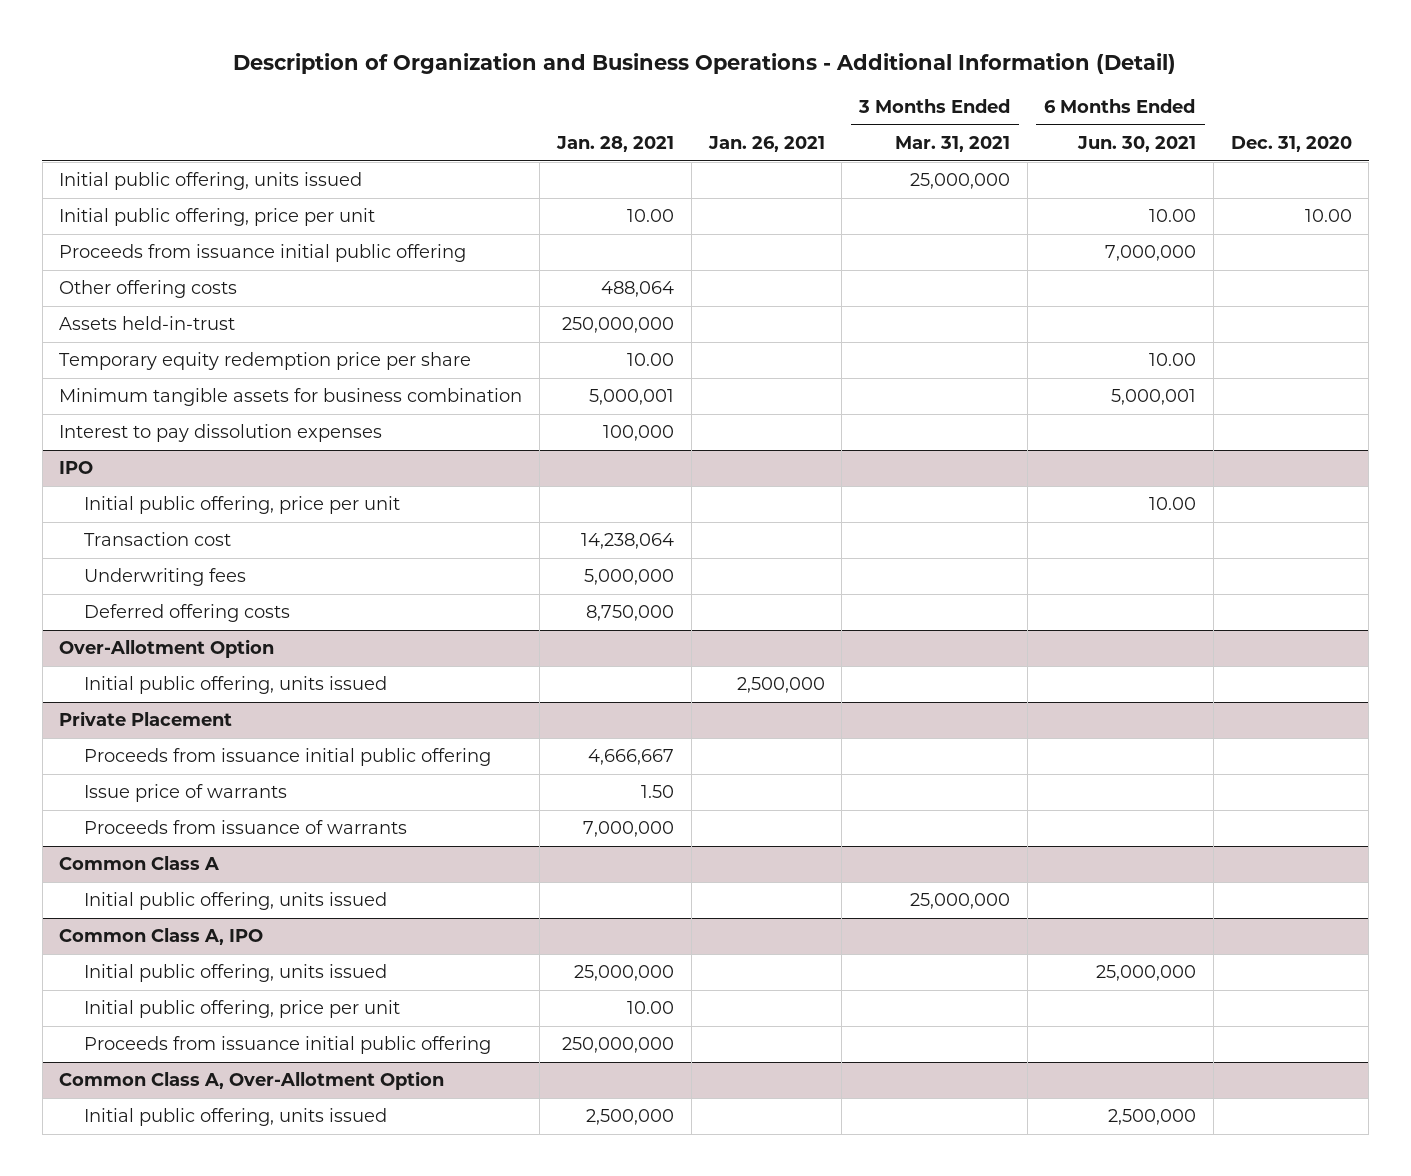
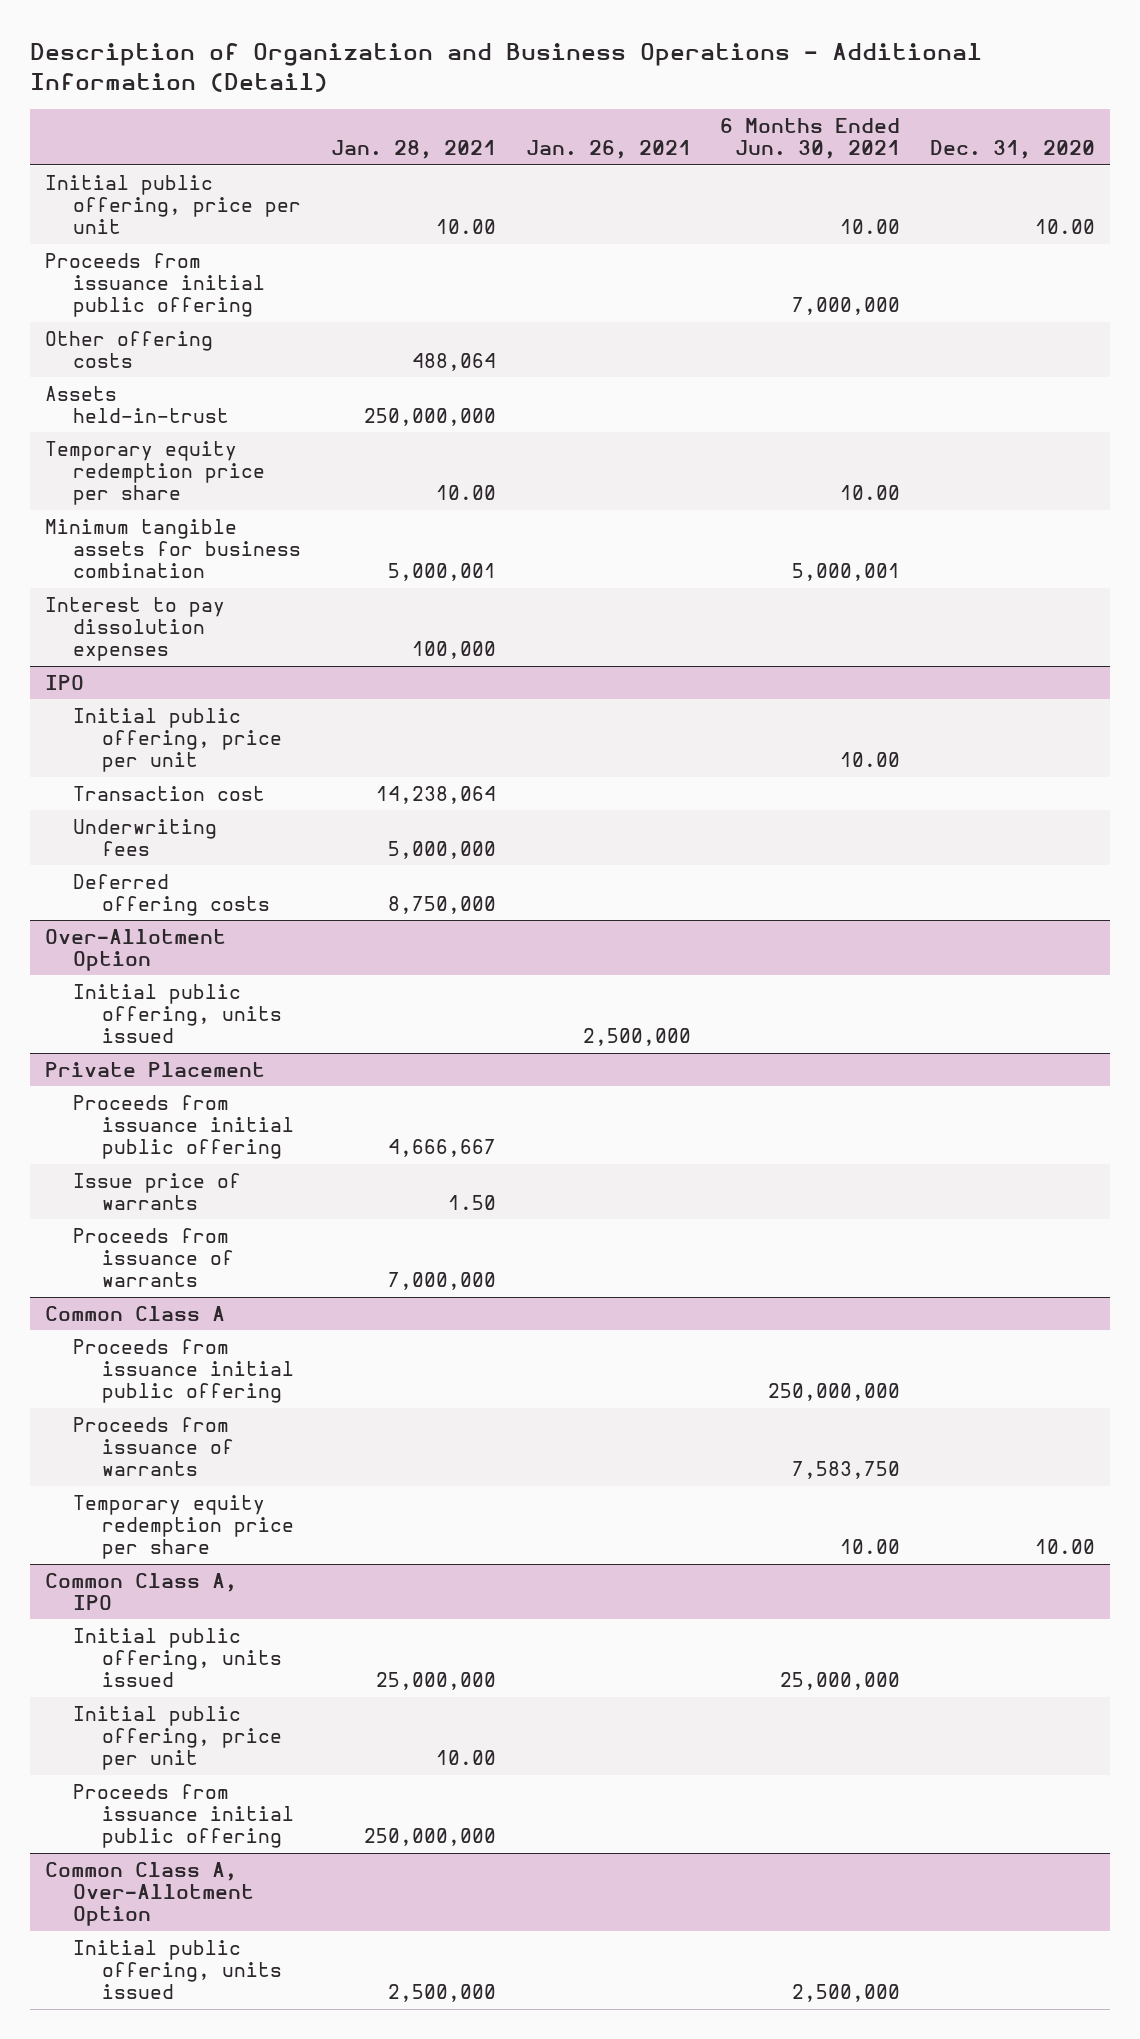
- | Jan. 28, 2021 | Jan. 26, 2021 | 3 Months Ended Mar. 31, 2021 | 6 Months Ended Jun. 30, 2021 | Dec. 31, 2020
+ | Jan. 28, 2021 | Jan. 26, 2021 | 6 Months Ended Jun. 30, 2021 | Dec. 31, 2020
- Initial public offering, units issued | | | 25,000,000 | |
@ Common Class A
- Initial public offering, units issued | | | 25,000,000 | |
+ Proceeds from issuance initial public offering | | | 250,000,000 |
+ Proceeds from issuance of warrants | | | 7,583,750 |
+ Temporary equity redemption price per share | | | 10.00 | 10.00

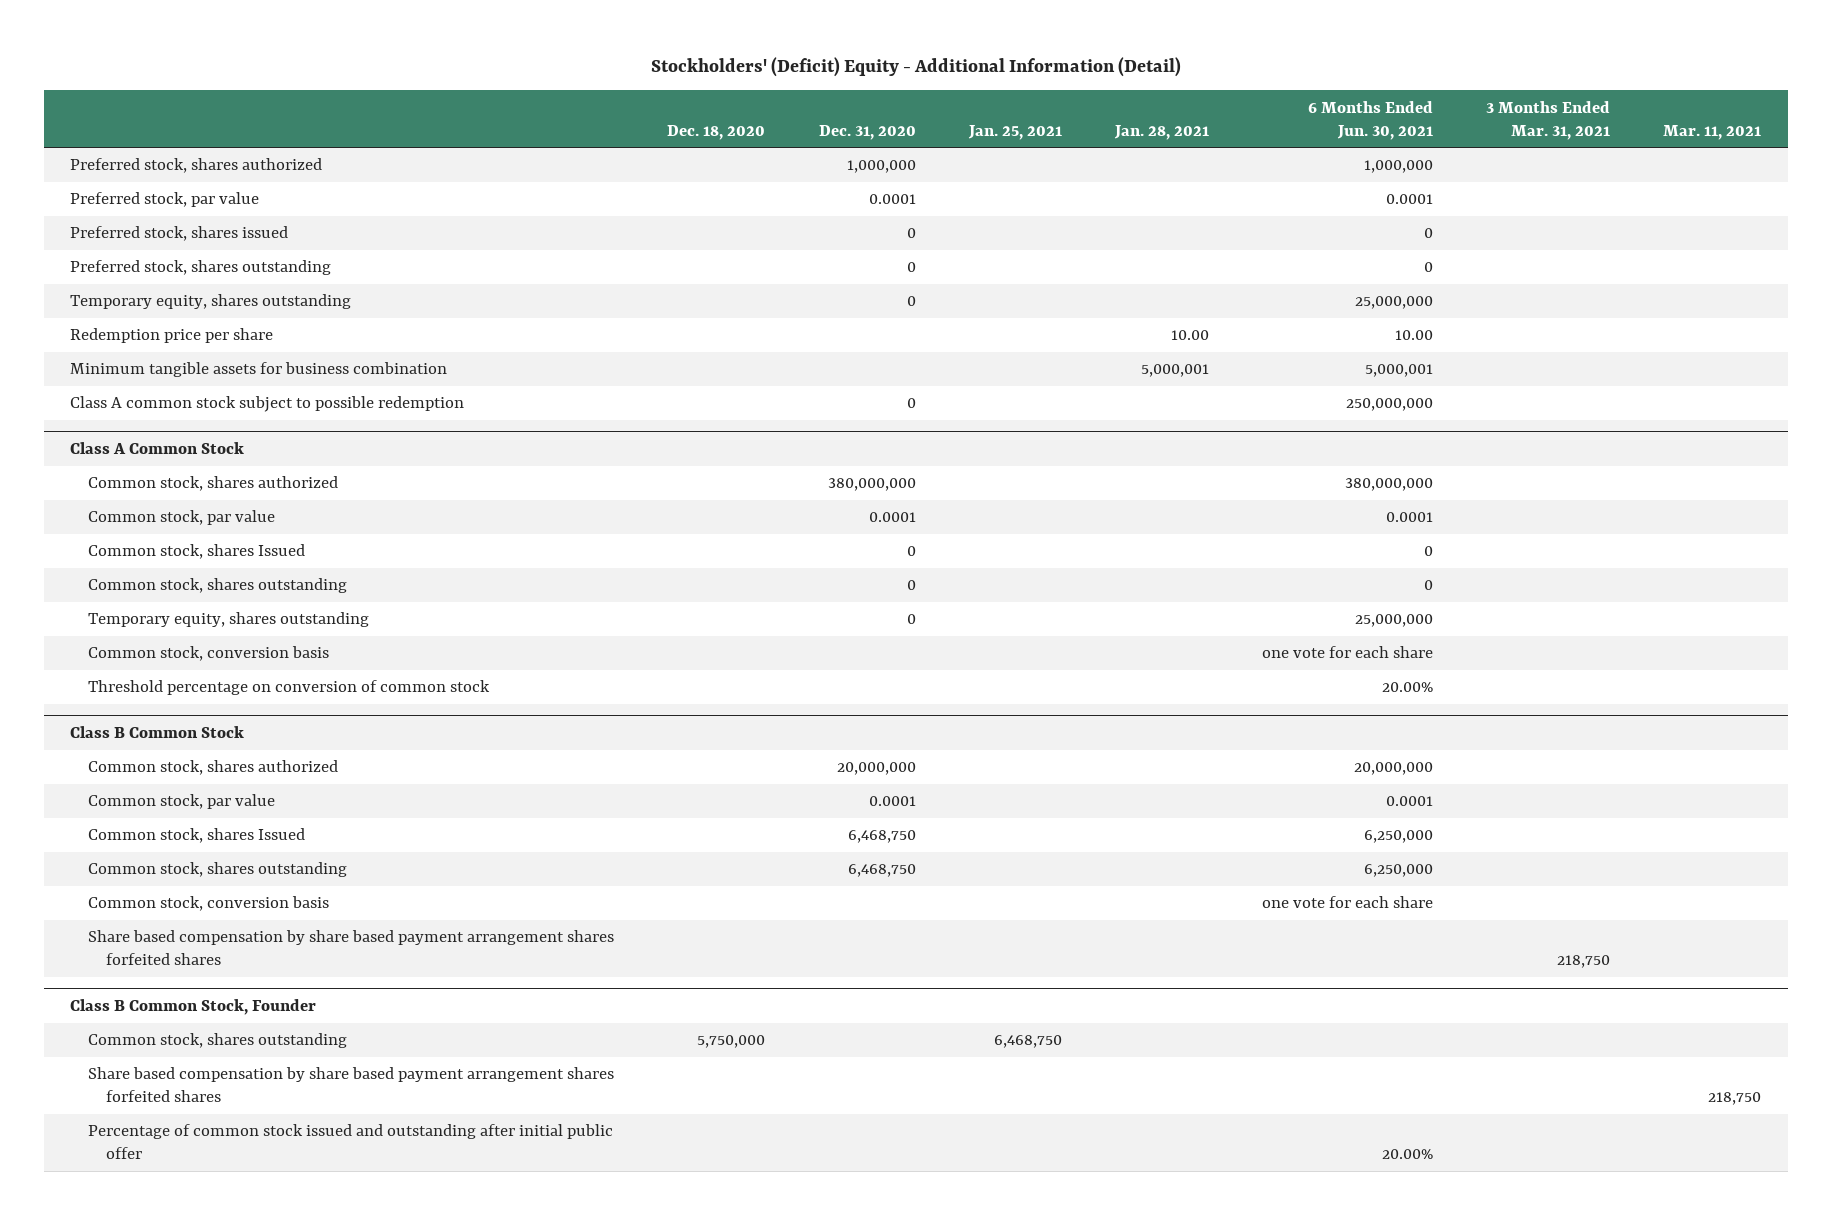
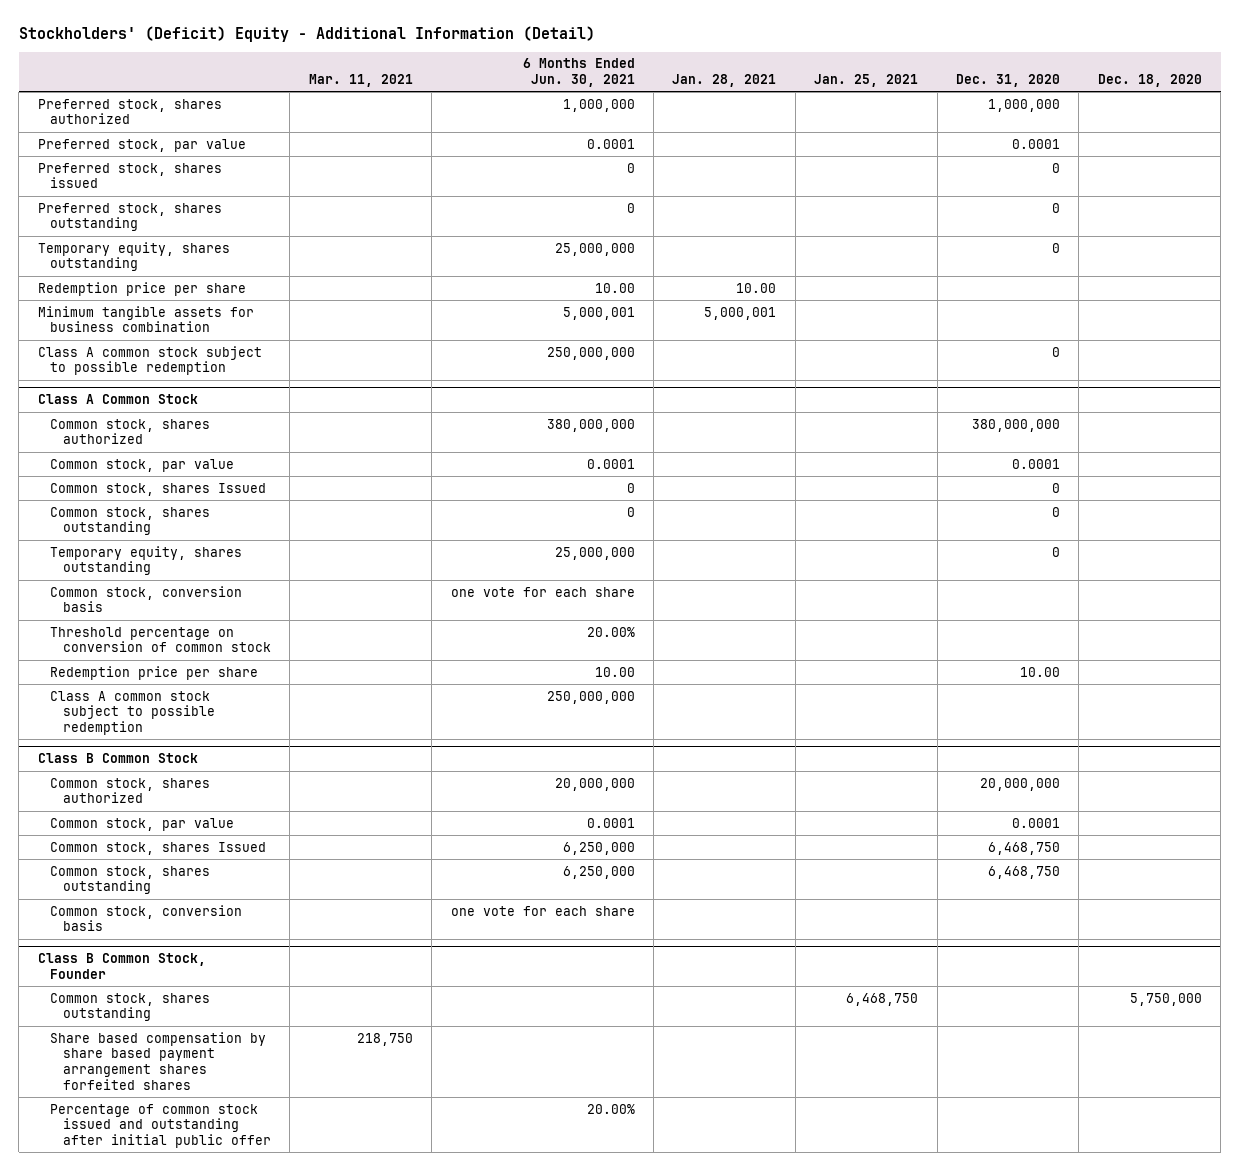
- | Dec. 18, 2020 | Dec. 31, 2020 | Jan. 25, 2021 | Jan. 28, 2021 | 6 Months Ended Jun. 30, 2021 | 3 Months Ended Mar. 31, 2021 | Mar. 11, 2021
+ | Mar. 11, 2021 | 6 Months Ended Jun. 30, 2021 | Jan. 28, 2021 | Jan. 25, 2021 | Dec. 31, 2020 | Dec. 18, 2020
@ Class A Common Stock
+ Redemption price per share | | 10.00 | | | 10.00 |
+ Class A common stock subject to possible redemption | | 250,000,000 | | | |
@ Class B Common Stock
- Share based compensation by share based payment arrangement shares forfeited shares | | | | | | 218,750 |

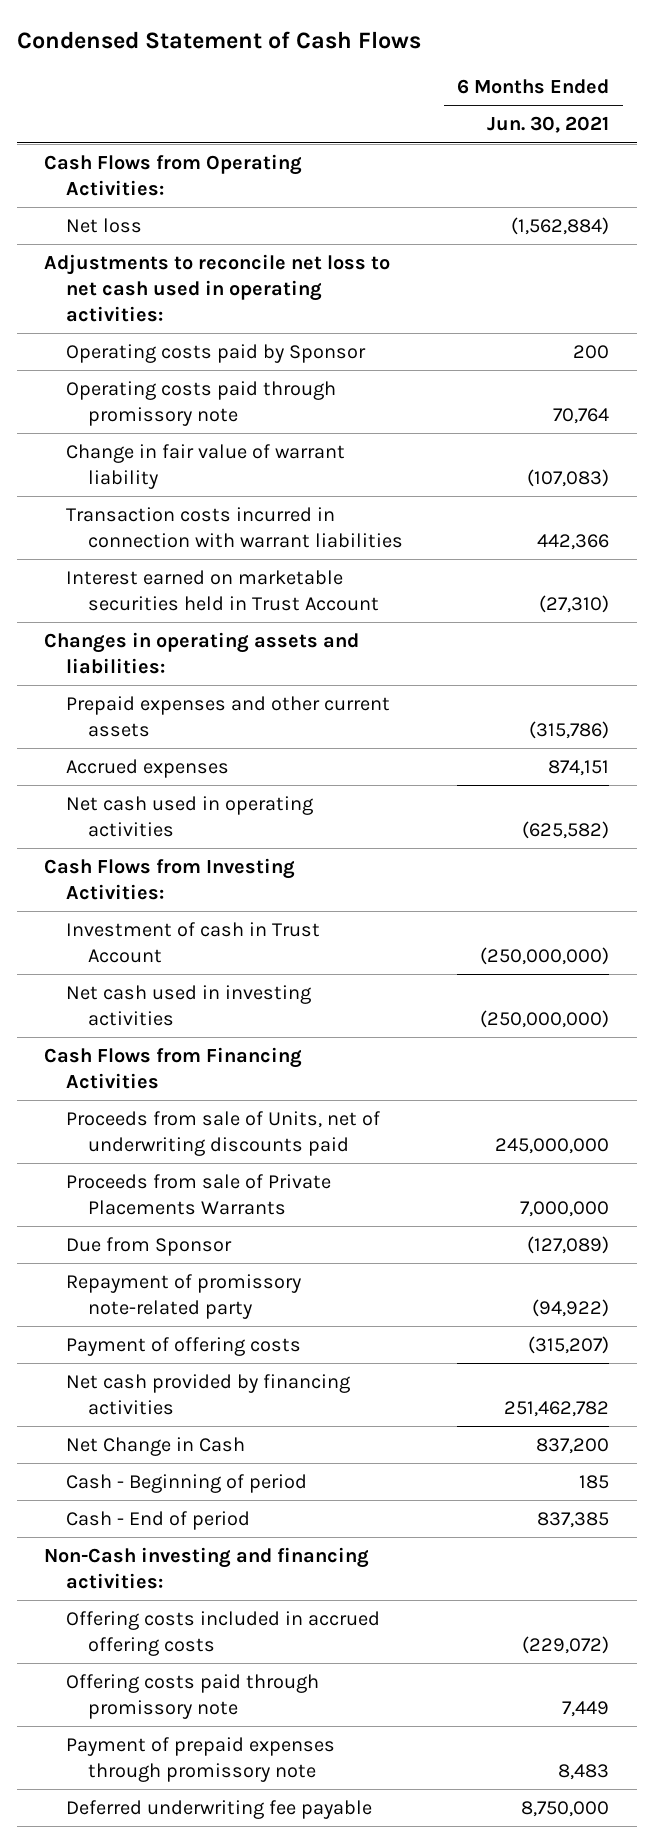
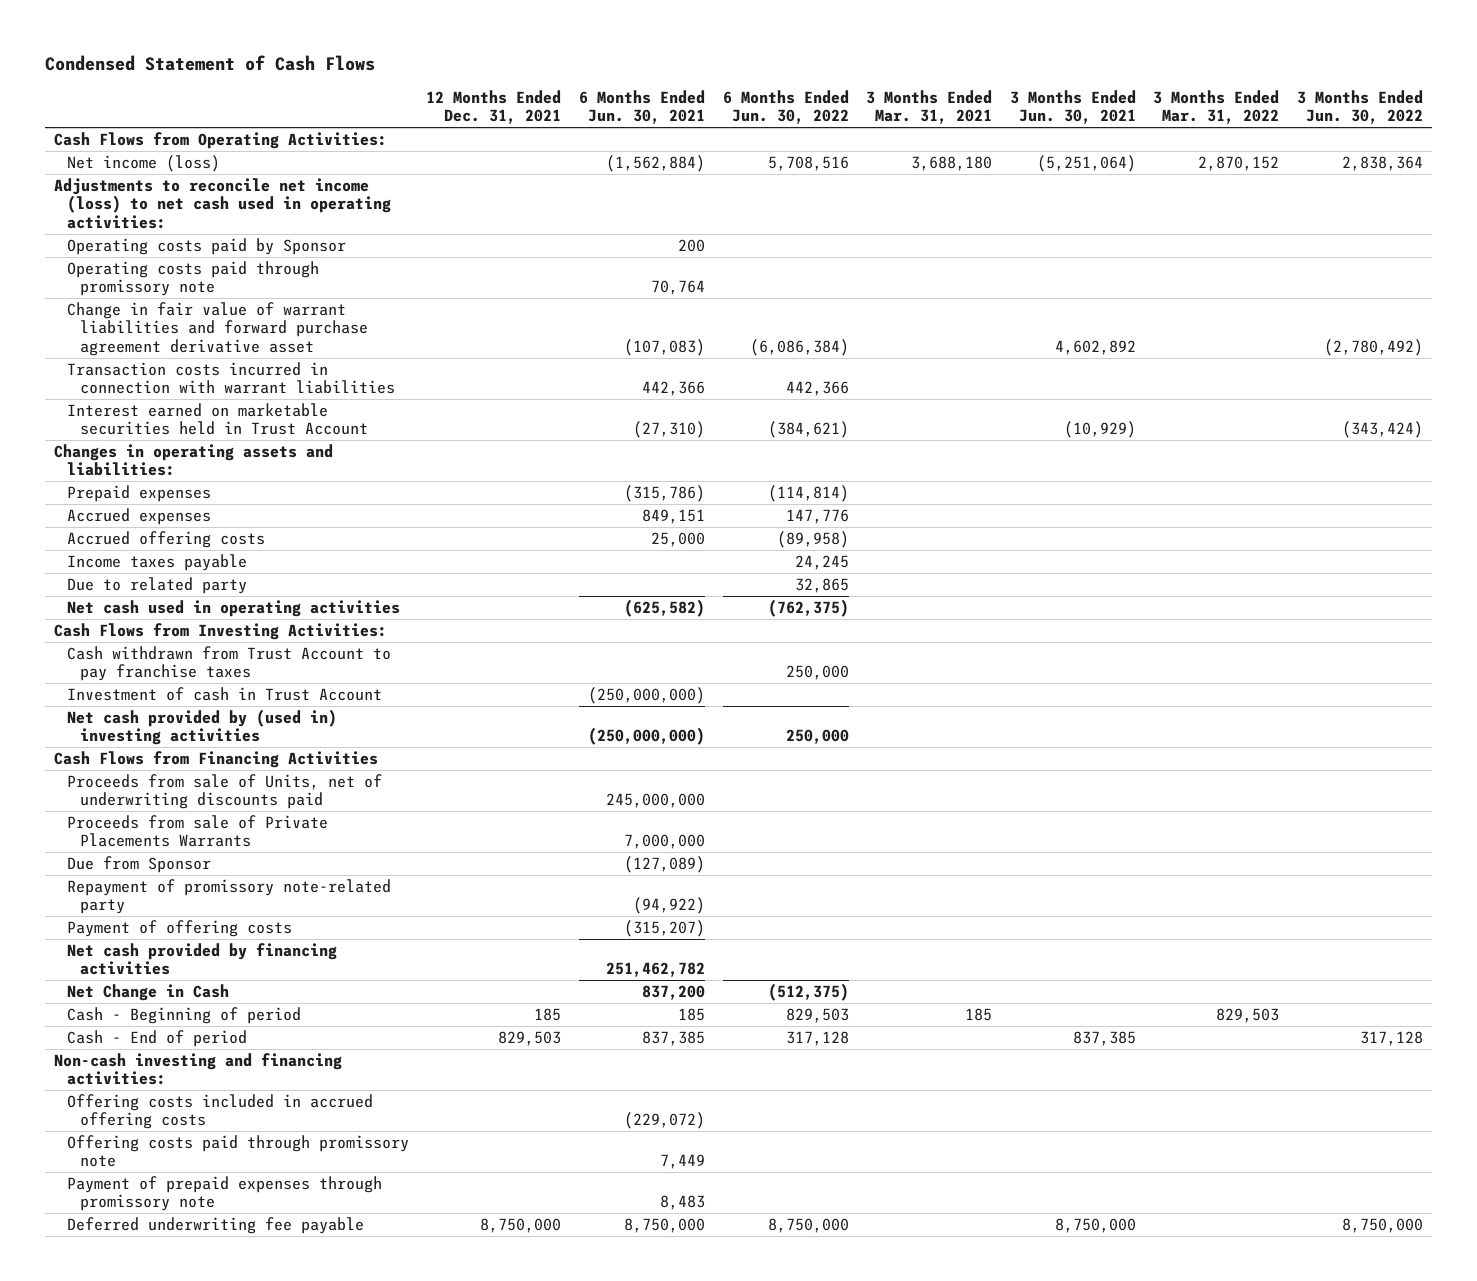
- | 6 Months Ended Jun. 30, 2021
+ | 12 Months Ended Dec. 31, 2021 | 6 Months Ended Jun. 30, 2021 | 6 Months Ended Jun. 30, 2022 | 3 Months Ended Mar. 31, 2021 | 3 Months Ended Jun. 30, 2021 | 3 Months Ended Mar. 31, 2022 | 3 Months Ended Jun. 30, 2022
- Net loss | (1,562,884)
- Adjustments to reconcile net loss to net cash used in operating activities:
+ Net income (loss) | | (1,562,884) | 5,708,516 | 3,688,180 | (5,251,064) | 2,870,152 | 2,838,364
+ Adjustments to reconcile net income (loss) to net cash used in operating activities:
- Change in fair value of warrant liability | (107,083)
+ Change in fair value of warrant liabilities and forward purchase agreement derivative asset | | (107,083) | (6,086,384) | | 4,602,892 | | (2,780,492)
- Prepaid expenses and other current assets | (315,786)
- Accrued expenses | 874,151
+ Prepaid expenses | | (315,786) | (114,814) | | | |
+ Accrued expenses | | 849,151 | 147,776 | | | |
+ Accrued offering costs | | 25,000 | (89,958) | | | |
+ Income taxes payable | | | 24,245 | | | |
+ Due to related party | | | 32,865 | | | |
+ Cash withdrawn from Trust Account to pay franchise taxes | | | 250,000 | | | |
- Net cash used in investing activities | (250,000,000)
+ Net cash provided by (used in) investing activities | | (250,000,000) | 250,000 | | | |
- Non-Cash investing and financing activities:
+ Non-cash investing and financing activities:

